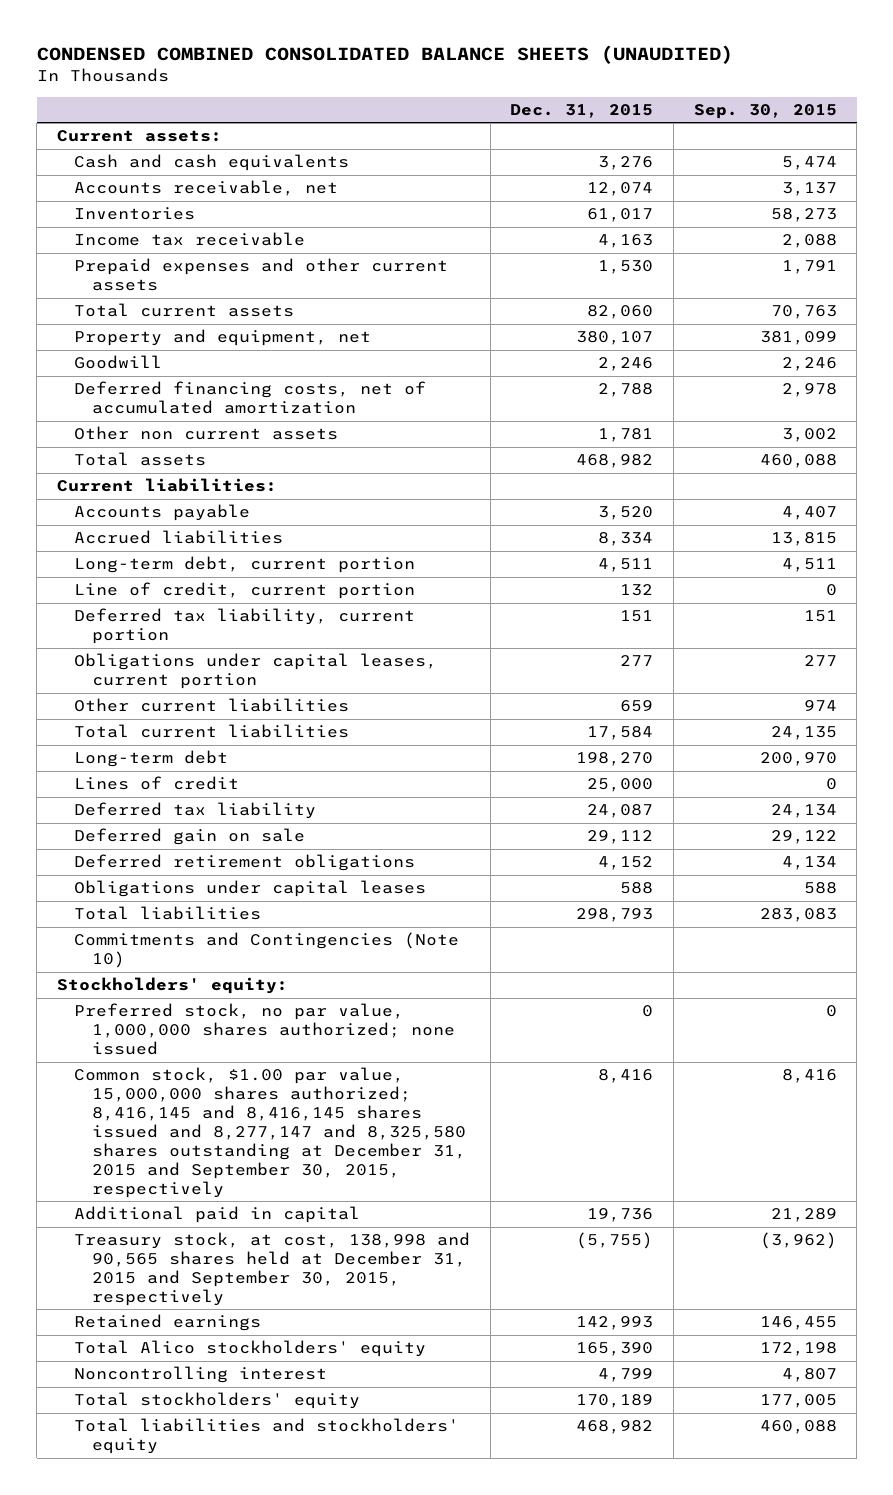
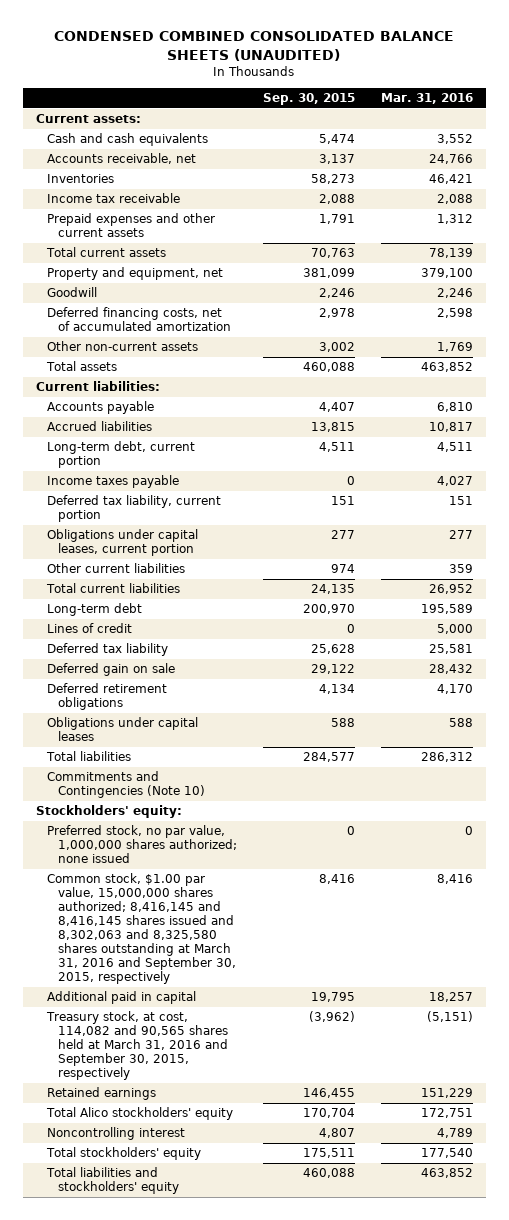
- | Dec. 31, 2015 | Sep. 30, 2015
+ | Sep. 30, 2015 | Mar. 31, 2016
- Other non current assets | 1,781 | 3,002
+ Other non-current assets | 3,002 | 1,769
- Line of credit, current portion | 132 | 0
+ Income taxes payable | 0 | 4,027
- Deferred tax liability | 24,087 | 24,134
+ Deferred tax liability | 25,628 | 25,581
- Total liabilities | 298,793 | 283,083
+ Total liabilities | 284,577 | 286,312
- Common stock, $1.00 par value, 15,000,000 shares authorized; 8,416,145 and 8,416,145 shares issued and 8,277,147 and 8,325,580 shares outstanding at December 31, 2015 and September 30, 2015, respectively | 8,416 | 8,416
- Additional paid in capital | 19,736 | 21,289
- Treasury stock, at cost, 138,998 and 90,565 shares held at December 31, 2015 and September 30, 2015, respectively | (5,755) | (3,962)
+ Common stock, $1.00 par value, 15,000,000 shares authorized; 8,416,145 and 8,416,145 shares issued and 8,302,063 and 8,325,580 shares outstanding at March 31, 2016 and September 30, 2015, respectively | 8,416 | 8,416
+ Additional paid in capital | 19,795 | 18,257
+ Treasury stock, at cost, 114,082 and 90,565 shares held at March 31, 2016 and September 30, 2015, respectively | (3,962) | (5,151)
- Total Alico stockholders' equity | 165,390 | 172,198
+ Total Alico stockholders' equity | 170,704 | 172,751
- Total stockholders' equity | 170,189 | 177,005
+ Total stockholders' equity | 175,511 | 177,540

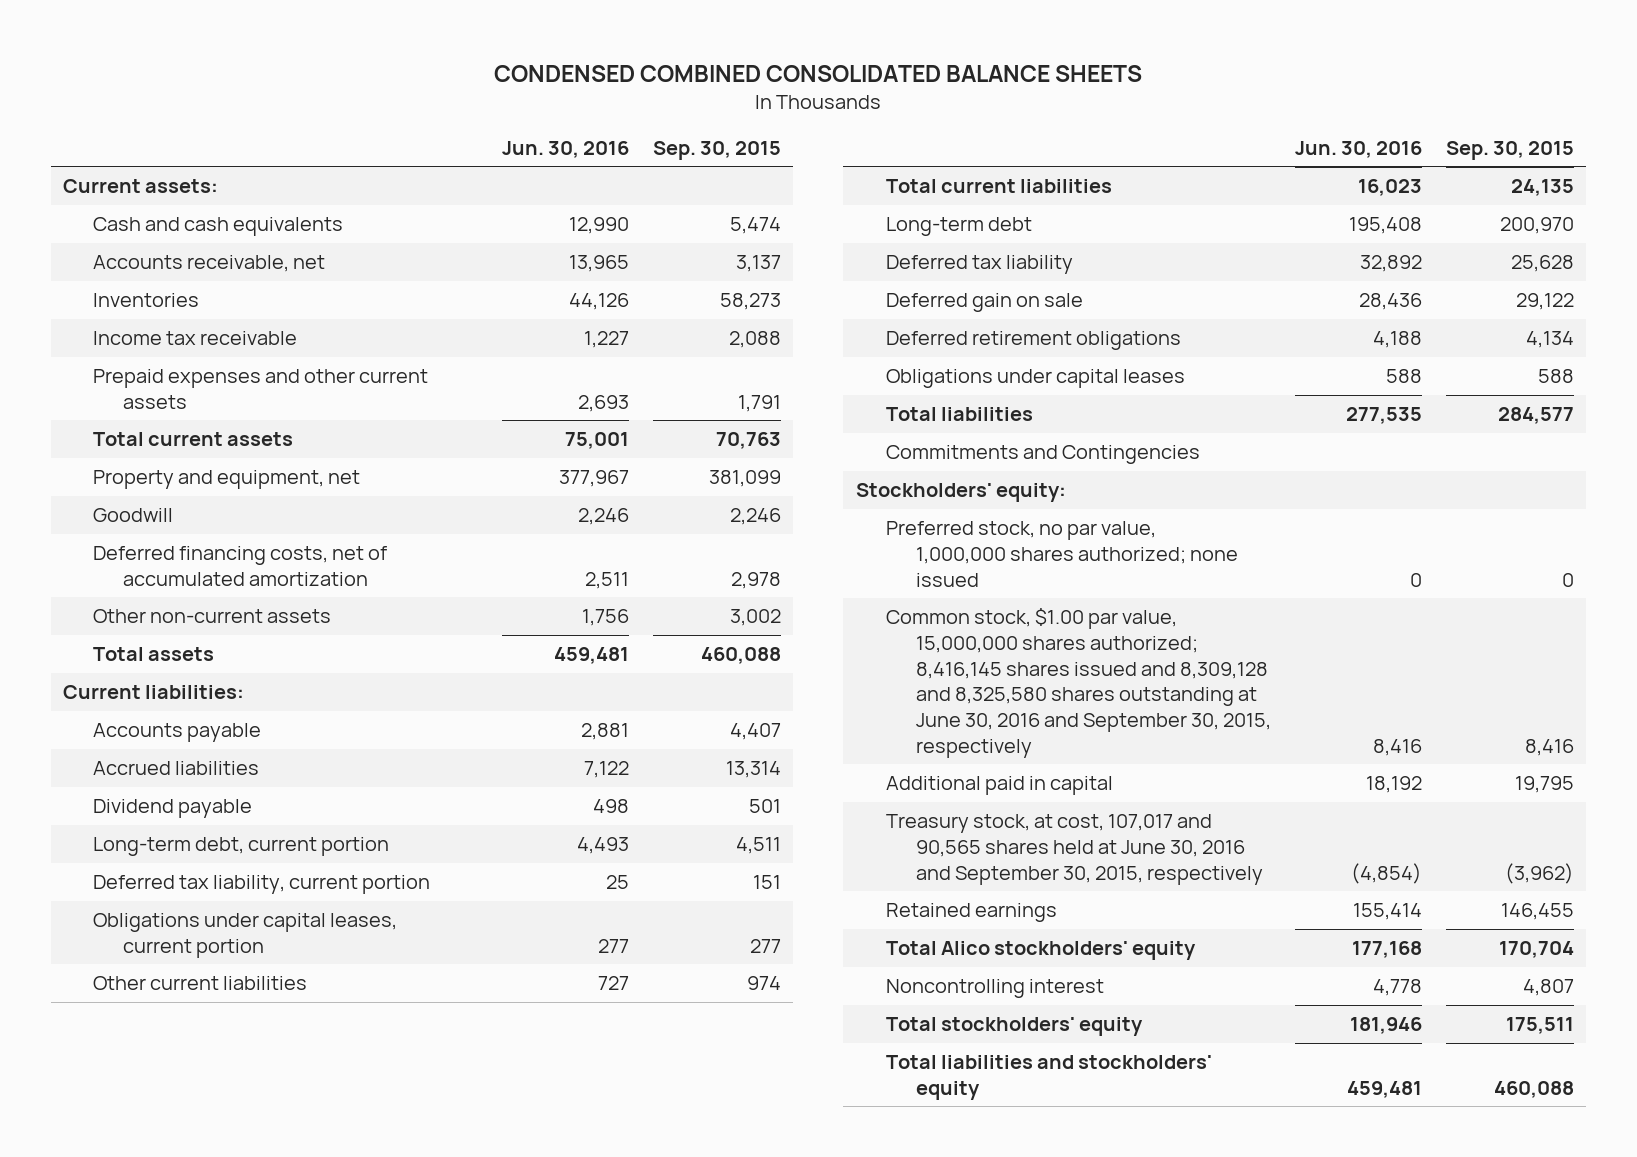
- CONDENSED COMBINED CONSOLIDATED BALANCE SHEETS (UNAUDITED)
+ CONDENSED COMBINED CONSOLIDATED BALANCE SHEETS
- | Sep. 30, 2015 | Mar. 31, 2016
+ | Jun. 30, 2016 | Sep. 30, 2015
- Accrued liabilities | 13,815 | 10,817
+ Accrued liabilities | 7,122 | 13,314
+ Dividend payable | 498 | 501
- Income taxes payable | 0 | 4,027
- Lines of credit | 0 | 5,000
- Commitments and Contingencies (Note 10)
+ Commitments and Contingencies
- Common stock, $1.00 par value, 15,000,000 shares authorized; 8,416,145 and 8,416,145 shares issued and 8,302,063 and 8,325,580 shares outstanding at March 31, 2016 and September 30, 2015, respectively | 8,416 | 8,416
+ Common stock, $1.00 par value, 15,000,000 shares authorized; 8,416,145 shares issued and 8,309,128 and 8,325,580 shares outstanding at June 30, 2016 and September 30, 2015, respectively | 8,416 | 8,416
- Treasury stock, at cost, 114,082 and 90,565 shares held at March 31, 2016 and September 30, 2015, respectively | (3,962) | (5,151)
+ Treasury stock, at cost, 107,017 and 90,565 shares held at June 30, 2016 and September 30, 2015, respectively | (4,854) | (3,962)

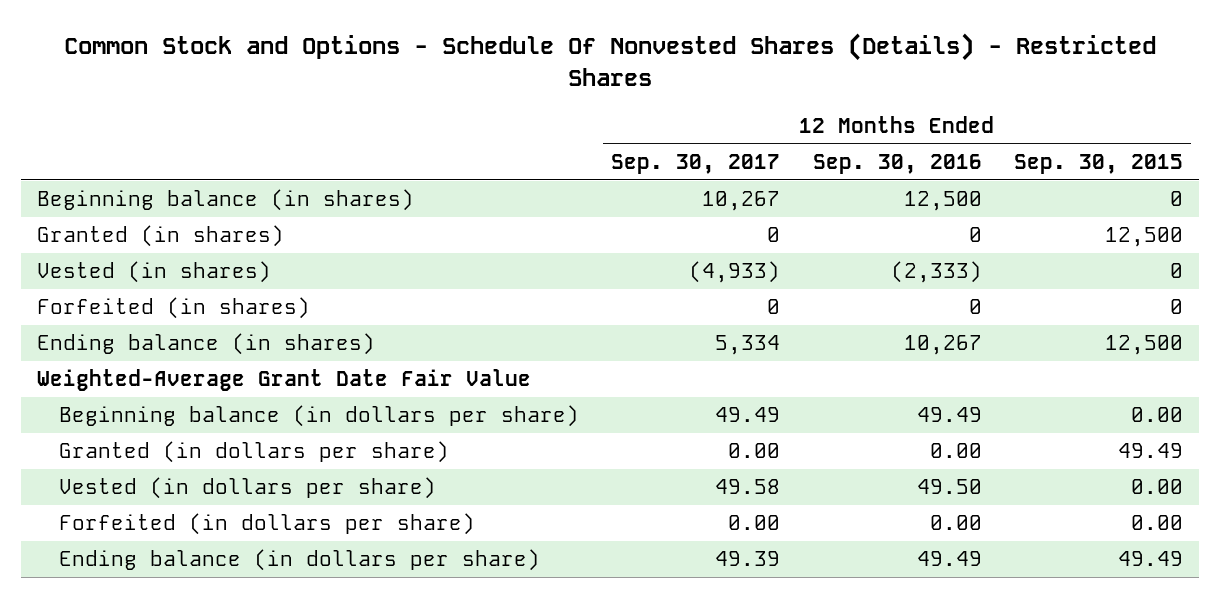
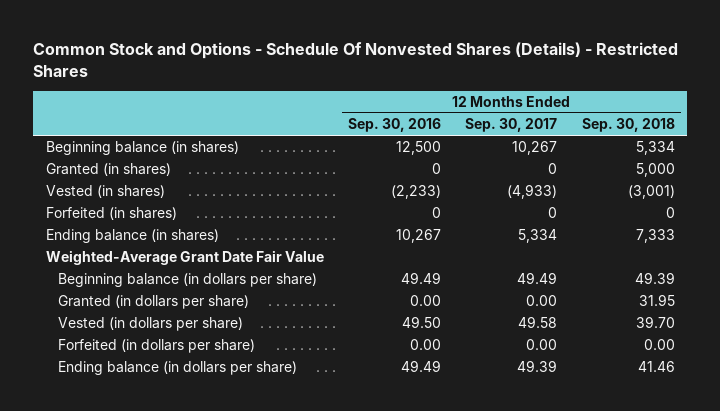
- | 12 Months Ended Sep. 30, 2017 | 12 Months Ended Sep. 30, 2016 | 12 Months Ended Sep. 30, 2015
+ | 12 Months Ended Sep. 30, 2016 | 12 Months Ended Sep. 30, 2017 | 12 Months Ended Sep. 30, 2018
- Vested (in shares) | (4,933) | (2,333) | 0
+ Vested (in shares) | (2,233) | (4,933) | (3,001)

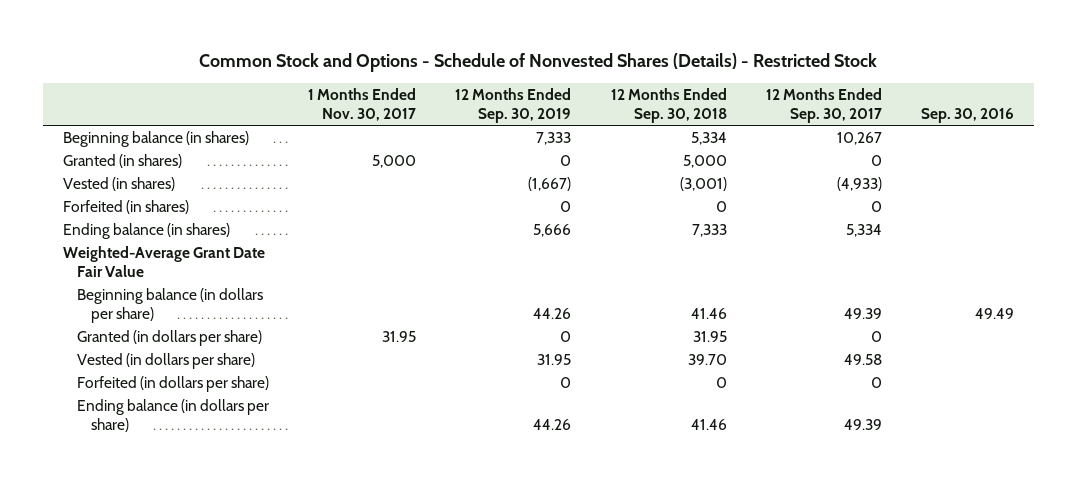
- Common Stock and Options - Schedule Of Nonvested Shares (Details) - Restricted Shares
+ Common Stock and Options - Schedule of Nonvested Shares (Details) - Restricted Stock
- | 12 Months Ended Sep. 30, 2016 | 12 Months Ended Sep. 30, 2017 | 12 Months Ended Sep. 30, 2018
+ | 1 Months Ended Nov. 30, 2017 | 12 Months Ended Sep. 30, 2019 | 12 Months Ended Sep. 30, 2018 | 12 Months Ended Sep. 30, 2017 | Sep. 30, 2016
- Beginning balance (in dollars per share) | 49.49 | 49.49 | 49.39
- Granted (in dollars per share) | 0.00 | 0.00 | 31.95
+ Beginning balance (in dollars per share) | | 44.26 | 41.46 | 49.39 | 49.49
+ Granted (in dollars per share) | 31.95 | 0 | 31.95 | 0 |
- Forfeited (in dollars per share) | 0.00 | 0.00 | 0.00
+ Forfeited (in dollars per share) | | 0 | 0 | 0 |

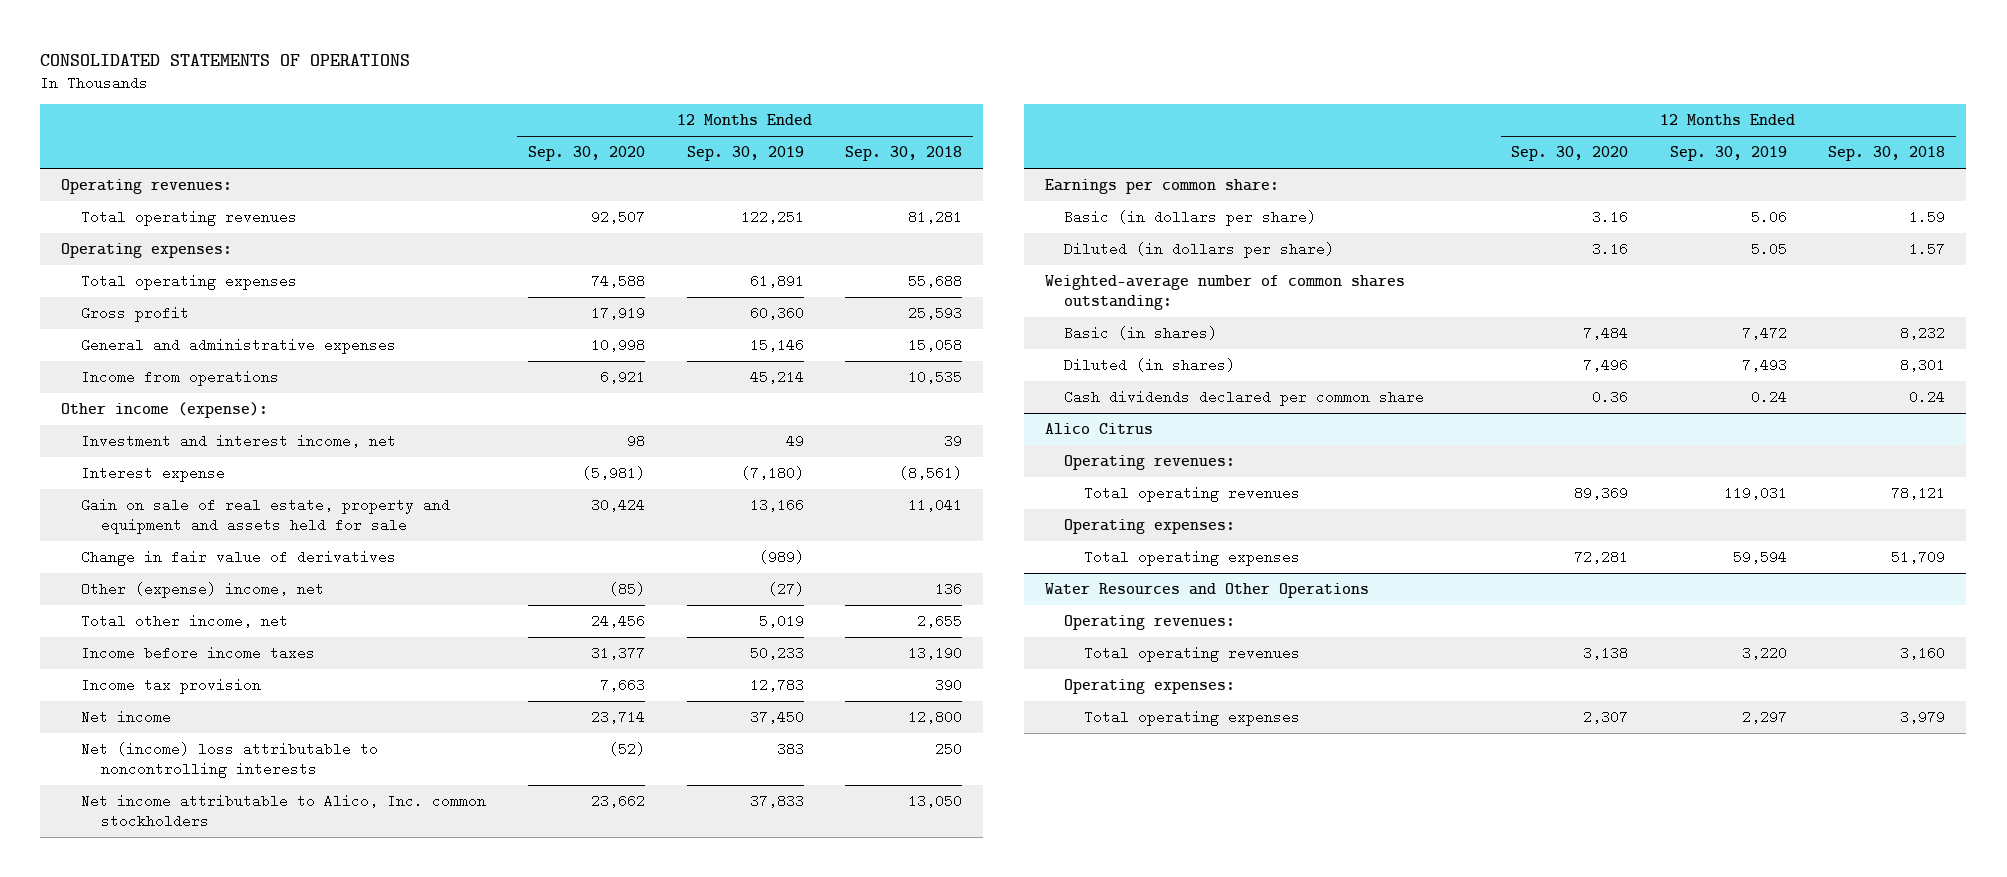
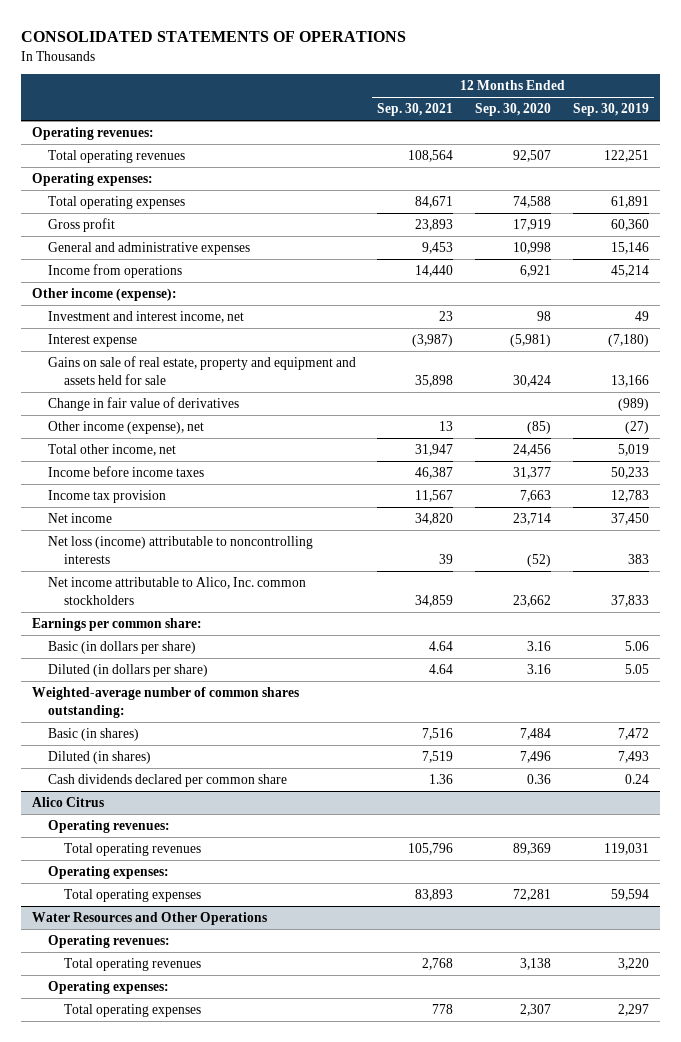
- | 12 Months Ended Sep. 30, 2020 | 12 Months Ended Sep. 30, 2019 | 12 Months Ended Sep. 30, 2018
+ | 12 Months Ended Sep. 30, 2021 | 12 Months Ended Sep. 30, 2020 | 12 Months Ended Sep. 30, 2019
- Gain on sale of real estate, property and equipment and assets held for sale | 30,424 | 13,166 | 11,041
+ Gains on sale of real estate, property and equipment and assets held for sale | 35,898 | 30,424 | 13,166
- Other (expense) income, net | (85) | (27) | 136
+ Other income (expense), net | 13 | (85) | (27)
- Net (income) loss attributable to noncontrolling interests | (52) | 383 | 250
+ Net loss (income) attributable to noncontrolling interests | 39 | (52) | 383

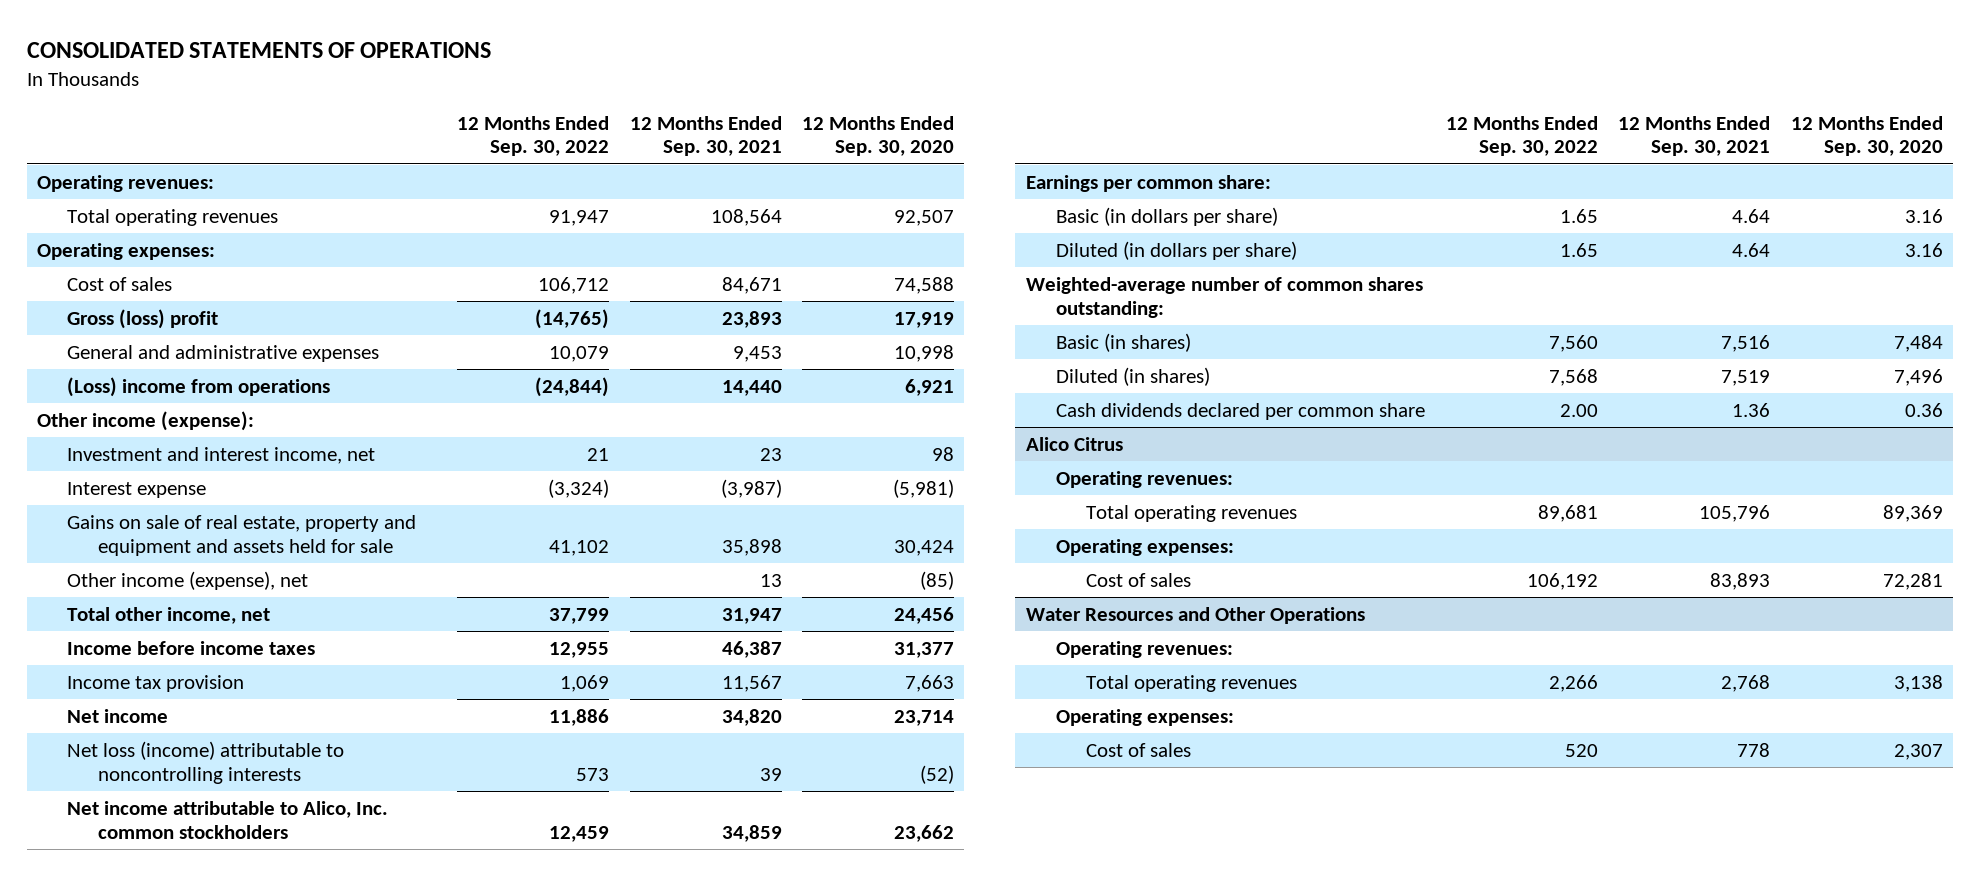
- | 12 Months Ended Sep. 30, 2021 | 12 Months Ended Sep. 30, 2020 | 12 Months Ended Sep. 30, 2019
+ | 12 Months Ended Sep. 30, 2022 | 12 Months Ended Sep. 30, 2021 | 12 Months Ended Sep. 30, 2020
- Total operating expenses | 84,671 | 74,588 | 61,891
- Gross profit | 23,893 | 17,919 | 60,360
+ Cost of sales | 106,712 | 84,671 | 74,588
+ Gross (loss) profit | (14,765) | 23,893 | 17,919
- Income from operations | 14,440 | 6,921 | 45,214
+ (Loss) income from operations | (24,844) | 14,440 | 6,921
- Change in fair value of derivatives | | | (989)
@ Alico Citrus
- Total operating expenses | 83,893 | 72,281 | 59,594
+ Cost of sales | 106,192 | 83,893 | 72,281
@ Water Resources and Other Operations
- Total operating expenses | 778 | 2,307 | 2,297
+ Cost of sales | 520 | 778 | 2,307

